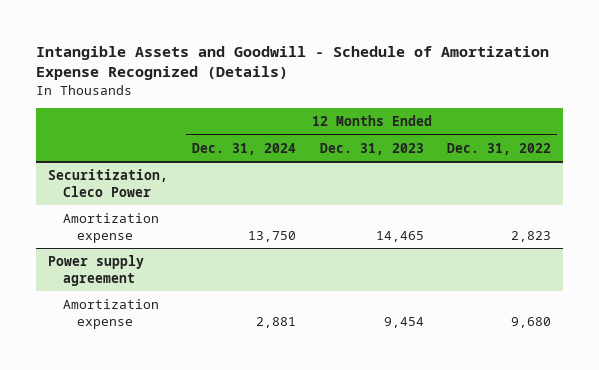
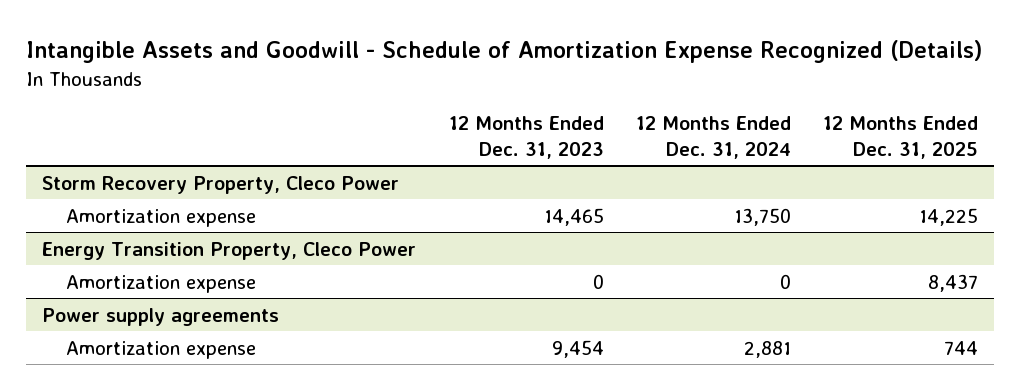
- | 12 Months Ended Dec. 31, 2024 | 12 Months Ended Dec. 31, 2023 | 12 Months Ended Dec. 31, 2022
+ | 12 Months Ended Dec. 31, 2023 | 12 Months Ended Dec. 31, 2024 | 12 Months Ended Dec. 31, 2025
- Securitization, Cleco Power
+ Storm Recovery Property, Cleco Power
- Power supply agreement
+ Energy Transition Property, Cleco Power
+ Amortization expense | 0 | 0 | 8,437
+ Power supply agreements

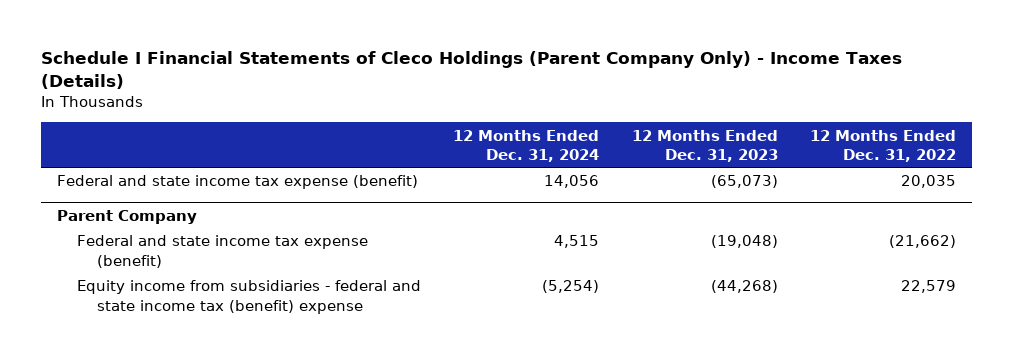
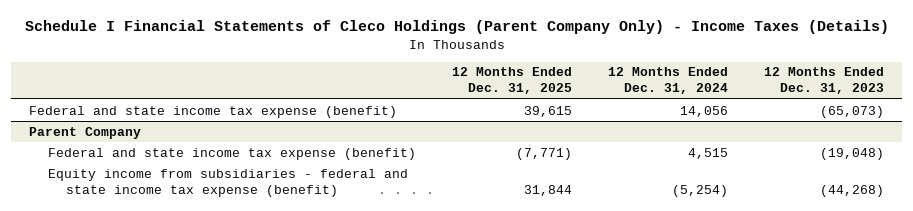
- | 12 Months Ended Dec. 31, 2024 | 12 Months Ended Dec. 31, 2023 | 12 Months Ended Dec. 31, 2022
+ | 12 Months Ended Dec. 31, 2025 | 12 Months Ended Dec. 31, 2024 | 12 Months Ended Dec. 31, 2023
@ Parent Company
- Equity income from subsidiaries - federal and state income tax (benefit) expense | (5,254) | (44,268) | 22,579
+ Equity income from subsidiaries - federal and state income tax expense (benefit) | 31,844 | (5,254) | (44,268)

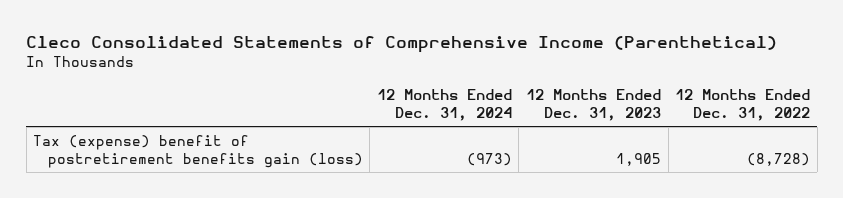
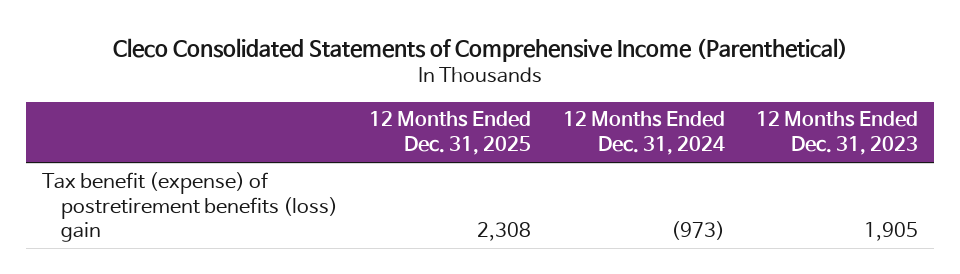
- | 12 Months Ended Dec. 31, 2024 | 12 Months Ended Dec. 31, 2023 | 12 Months Ended Dec. 31, 2022
+ | 12 Months Ended Dec. 31, 2025 | 12 Months Ended Dec. 31, 2024 | 12 Months Ended Dec. 31, 2023
- Tax (expense) benefit of postretirement benefits gain (loss) | (973) | 1,905 | (8,728)
+ Tax benefit (expense) of postretirement benefits (loss) gain | 2,308 | (973) | 1,905

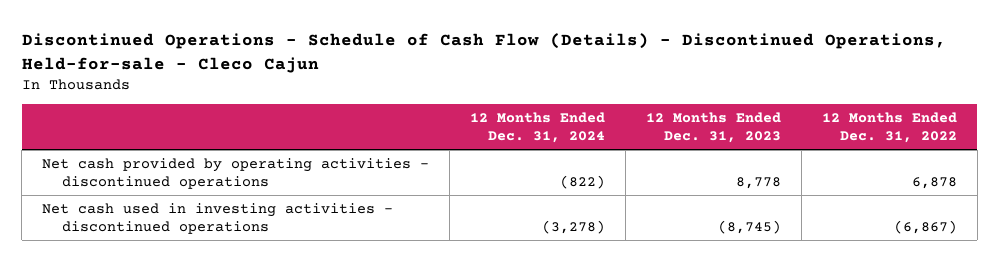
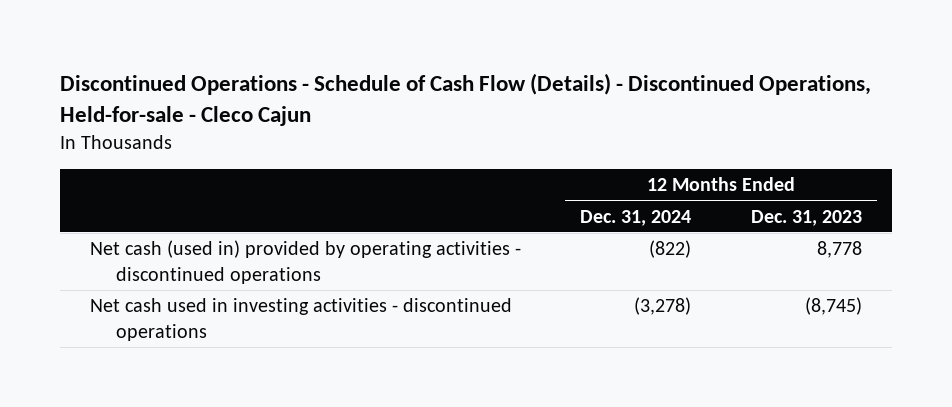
- | 12 Months Ended Dec. 31, 2024 | 12 Months Ended Dec. 31, 2023 | 12 Months Ended Dec. 31, 2022
+ | 12 Months Ended Dec. 31, 2024 | 12 Months Ended Dec. 31, 2023
- Net cash provided by operating activities - discontinued operations | (822) | 8,778 | 6,878
+ Net cash (used in) provided by operating activities - discontinued operations | (822) | 8,778

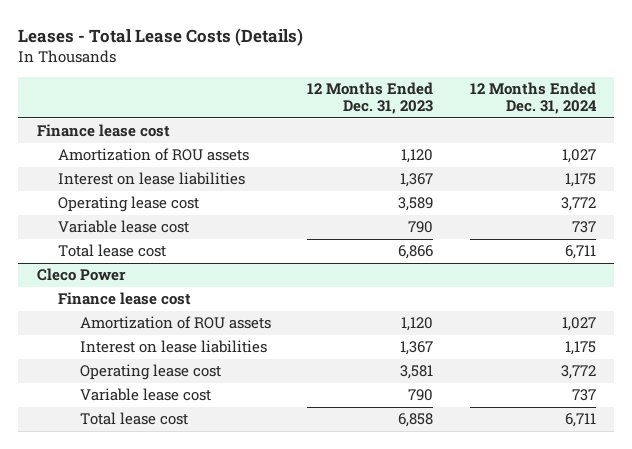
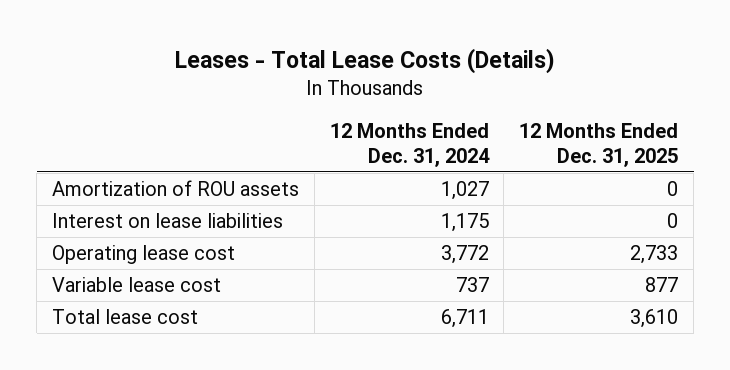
- | 12 Months Ended Dec. 31, 2023 | 12 Months Ended Dec. 31, 2024
+ | 12 Months Ended Dec. 31, 2024 | 12 Months Ended Dec. 31, 2025
- Finance lease cost
- Cleco Power
- Finance lease cost
- Amortization of ROU assets | 1,120 | 1,027
- Interest on lease liabilities | 1,367 | 1,175
- Operating lease cost | 3,581 | 3,772
- Variable lease cost | 790 | 737
- Total lease cost | 6,858 | 6,711

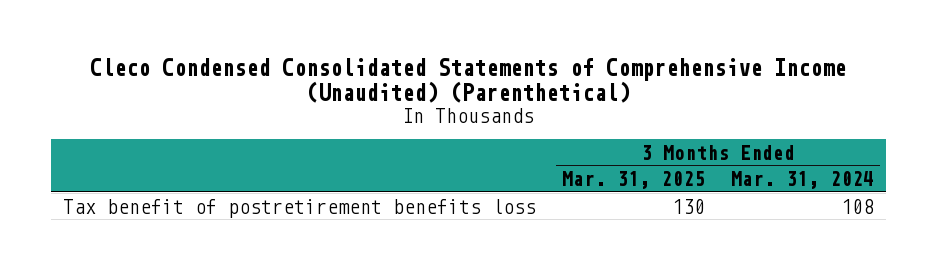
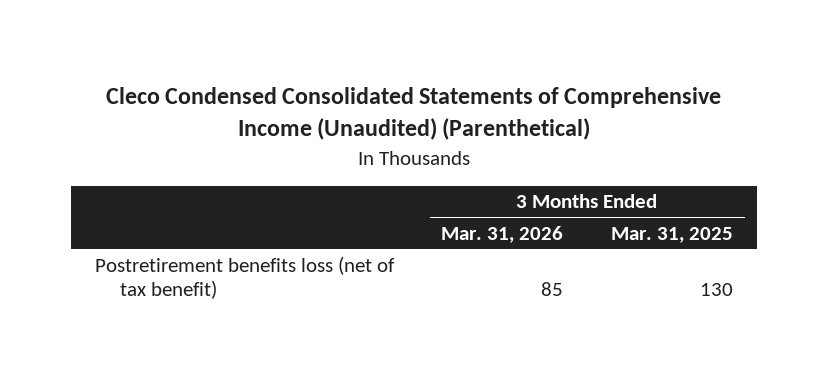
- | 3 Months Ended Mar. 31, 2025 | 3 Months Ended Mar. 31, 2024
+ | 3 Months Ended Mar. 31, 2026 | 3 Months Ended Mar. 31, 2025
- Tax benefit of postretirement benefits loss | 130 | 108
+ Postretirement benefits loss (net of tax benefit) | 85 | 130

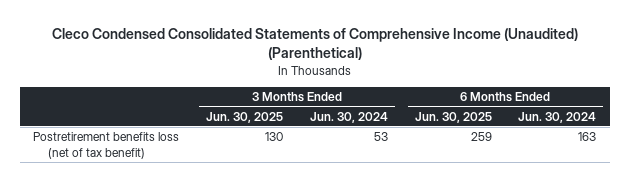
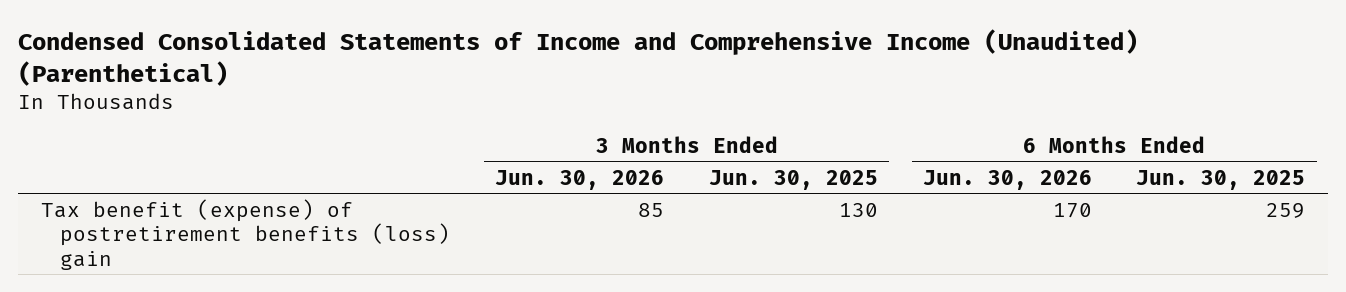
- Cleco Condensed Consolidated Statements of Comprehensive Income (Unaudited) (Parenthetical)
+ Condensed Consolidated Statements of Income and Comprehensive Income (Unaudited) (Parenthetical)
- | 3 Months Ended Jun. 30, 2025 | 3 Months Ended Jun. 30, 2024 | 6 Months Ended Jun. 30, 2025 | 6 Months Ended Jun. 30, 2024
+ | 3 Months Ended Jun. 30, 2026 | 3 Months Ended Jun. 30, 2025 | 6 Months Ended Jun. 30, 2026 | 6 Months Ended Jun. 30, 2025
- Postretirement benefits loss (net of tax benefit) | 130 | 53 | 259 | 163
+ Tax benefit (expense) of postretirement benefits (loss) gain | 85 | 130 | 170 | 259

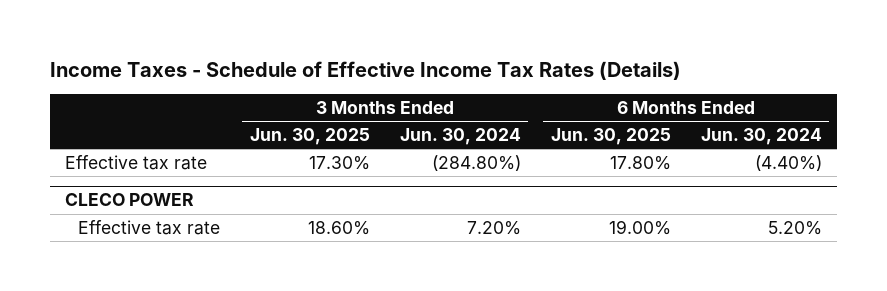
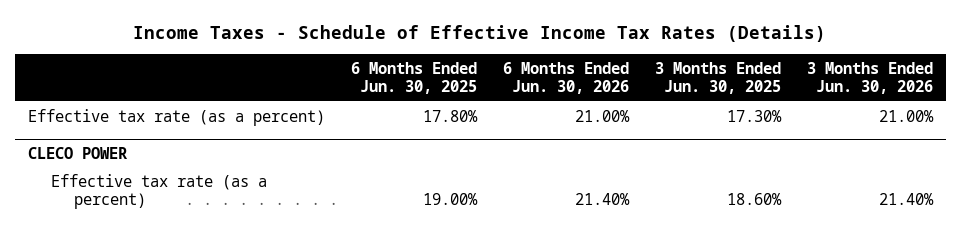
- | 3 Months Ended Jun. 30, 2025 | 3 Months Ended Jun. 30, 2024 | 6 Months Ended Jun. 30, 2025 | 6 Months Ended Jun. 30, 2024
+ | 6 Months Ended Jun. 30, 2025 | 6 Months Ended Jun. 30, 2026 | 3 Months Ended Jun. 30, 2025 | 3 Months Ended Jun. 30, 2026
- Effective tax rate | 17.30% | (284.80%) | 17.80% | (4.40%)
+ Effective tax rate (as a percent) | 17.80% | 21.00% | 17.30% | 21.00%
@ CLECO POWER
- Effective tax rate | 18.60% | 7.20% | 19.00% | 5.20%
+ Effective tax rate (as a percent) | 19.00% | 21.40% | 18.60% | 21.40%

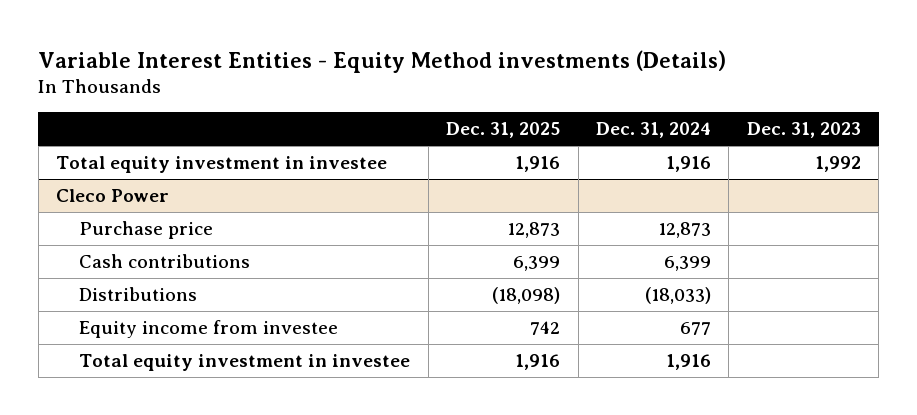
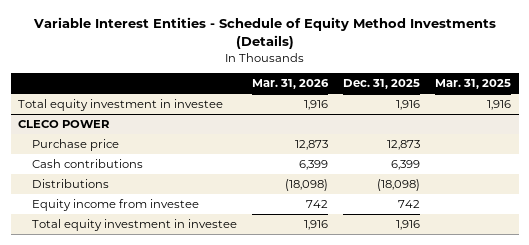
- Variable Interest Entities - Equity Method investments (Details)
+ Variable Interest Entities - Schedule of Equity Method Investments (Details)
- | Dec. 31, 2025 | Dec. 31, 2024 | Dec. 31, 2023
+ | Mar. 31, 2026 | Dec. 31, 2025 | Mar. 31, 2025
- Cleco Power
+ CLECO POWER

